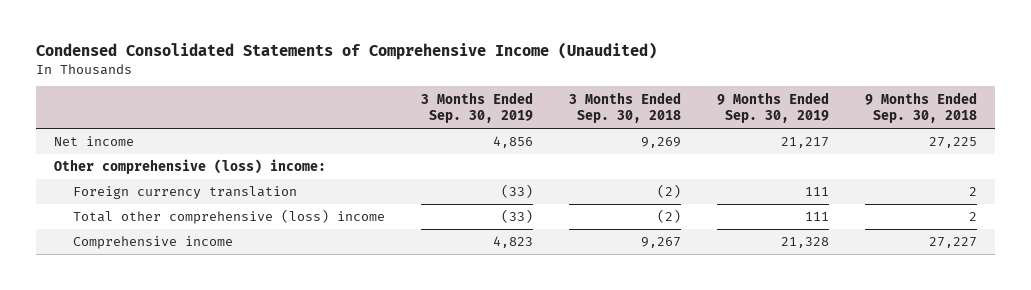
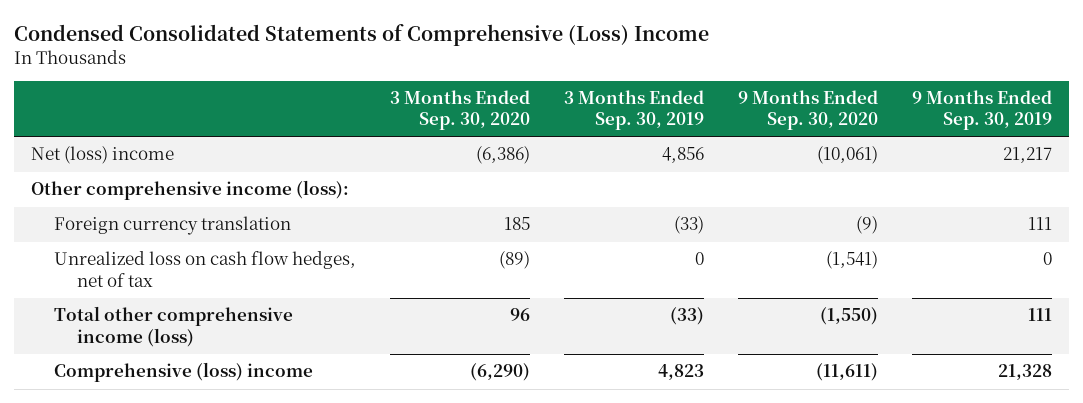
- Condensed Consolidated Statements of Comprehensive Income (Unaudited)
+ Condensed Consolidated Statements of Comprehensive (Loss) Income
- | 3 Months Ended Sep. 30, 2019 | 3 Months Ended Sep. 30, 2018 | 9 Months Ended Sep. 30, 2019 | 9 Months Ended Sep. 30, 2018
+ | 3 Months Ended Sep. 30, 2020 | 3 Months Ended Sep. 30, 2019 | 9 Months Ended Sep. 30, 2020 | 9 Months Ended Sep. 30, 2019
- Net income | 4,856 | 9,269 | 21,217 | 27,225
- Other comprehensive (loss) income:
+ Net (loss) income | (6,386) | 4,856 | (10,061) | 21,217
+ Other comprehensive income (loss):
- Total other comprehensive (loss) income | (33) | (2) | 111 | 2
- Comprehensive income | 4,823 | 9,267 | 21,328 | 27,227
+ Unrealized loss on cash flow hedges, net of tax | (89) | 0 | (1,541) | 0
+ Total other comprehensive income (loss) | 96 | (33) | (1,550) | 111
+ Comprehensive (loss) income | (6,290) | 4,823 | (11,611) | 21,328

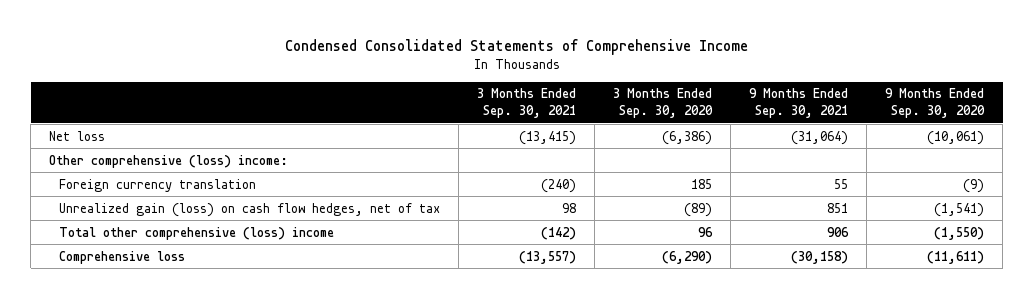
- Condensed Consolidated Statements of Comprehensive (Loss) Income
+ Condensed Consolidated Statements of Comprehensive Income
- | 3 Months Ended Sep. 30, 2020 | 3 Months Ended Sep. 30, 2019 | 9 Months Ended Sep. 30, 2020 | 9 Months Ended Sep. 30, 2019
+ | 3 Months Ended Sep. 30, 2021 | 3 Months Ended Sep. 30, 2020 | 9 Months Ended Sep. 30, 2021 | 9 Months Ended Sep. 30, 2020
- Net (loss) income | (6,386) | 4,856 | (10,061) | 21,217
- Other comprehensive income (loss):
+ Net loss | (13,415) | (6,386) | (31,064) | (10,061)
+ Other comprehensive (loss) income:
- Unrealized loss on cash flow hedges, net of tax | (89) | 0 | (1,541) | 0
- Total other comprehensive income (loss) | 96 | (33) | (1,550) | 111
- Comprehensive (loss) income | (6,290) | 4,823 | (11,611) | 21,328
+ Unrealized gain (loss) on cash flow hedges, net of tax | 98 | (89) | 851 | (1,541)
+ Total other comprehensive (loss) income | (142) | 96 | 906 | (1,550)
+ Comprehensive loss | (13,557) | (6,290) | (30,158) | (11,611)

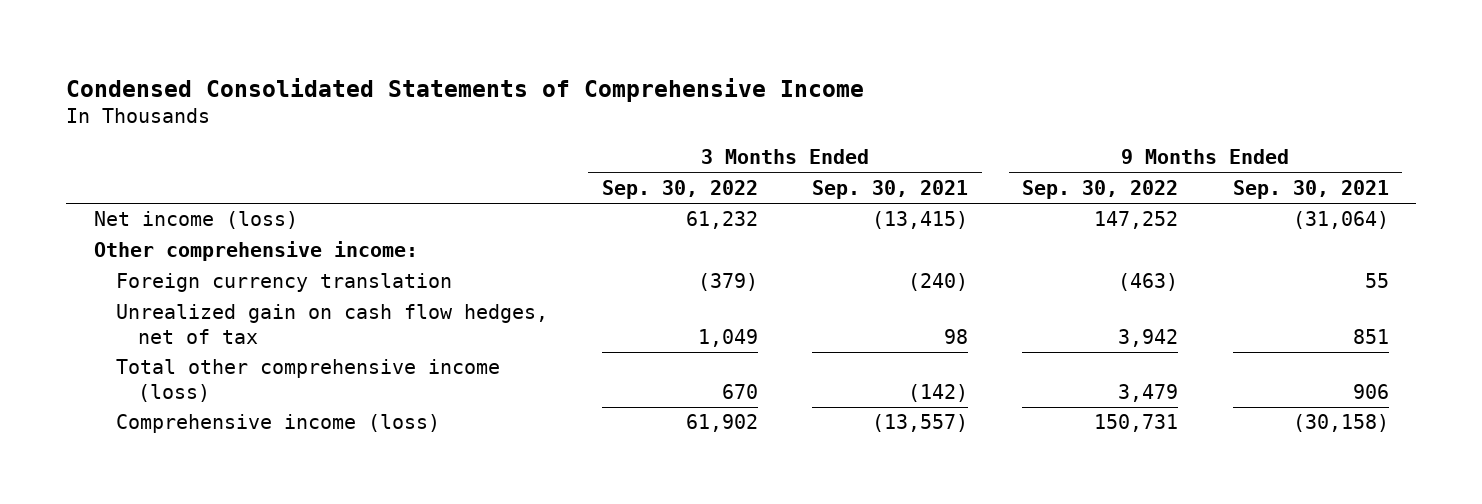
- | 3 Months Ended Sep. 30, 2021 | 3 Months Ended Sep. 30, 2020 | 9 Months Ended Sep. 30, 2021 | 9 Months Ended Sep. 30, 2020
+ | 3 Months Ended Sep. 30, 2022 | 3 Months Ended Sep. 30, 2021 | 9 Months Ended Sep. 30, 2022 | 9 Months Ended Sep. 30, 2021
- Net loss | (13,415) | (6,386) | (31,064) | (10,061)
- Other comprehensive (loss) income:
+ Net income (loss) | 61,232 | (13,415) | 147,252 | (31,064)
+ Other comprehensive income:
- Unrealized gain (loss) on cash flow hedges, net of tax | 98 | (89) | 851 | (1,541)
- Total other comprehensive (loss) income | (142) | 96 | 906 | (1,550)
- Comprehensive loss | (13,557) | (6,290) | (30,158) | (11,611)
+ Unrealized gain on cash flow hedges, net of tax | 1,049 | 98 | 3,942 | 851
+ Total other comprehensive income (loss) | 670 | (142) | 3,479 | 906
+ Comprehensive income (loss) | 61,902 | (13,557) | 150,731 | (30,158)

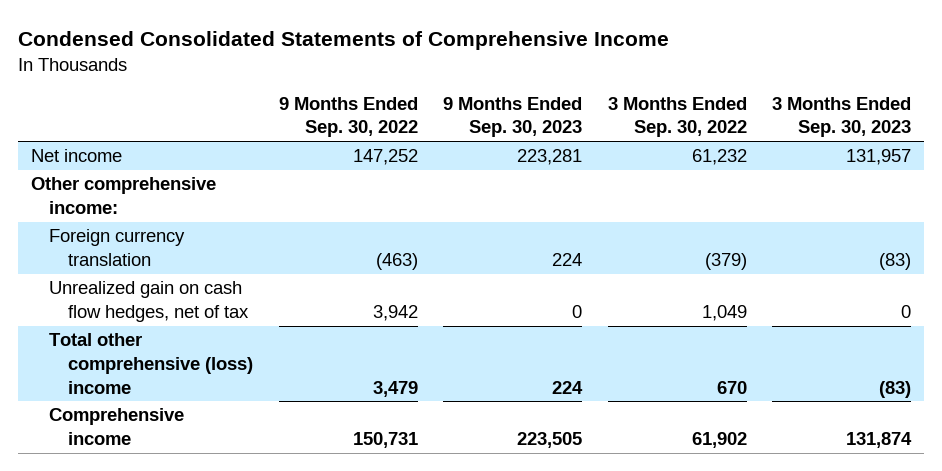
- | 3 Months Ended Sep. 30, 2022 | 3 Months Ended Sep. 30, 2021 | 9 Months Ended Sep. 30, 2022 | 9 Months Ended Sep. 30, 2021
+ | 9 Months Ended Sep. 30, 2022 | 9 Months Ended Sep. 30, 2023 | 3 Months Ended Sep. 30, 2022 | 3 Months Ended Sep. 30, 2023
- Net income (loss) | 61,232 | (13,415) | 147,252 | (31,064)
+ Net income | 147,252 | 223,281 | 61,232 | 131,957
- Total other comprehensive income (loss) | 670 | (142) | 3,479 | 906
- Comprehensive income (loss) | 61,902 | (13,557) | 150,731 | (30,158)
+ Total other comprehensive (loss) income | 3,479 | 224 | 670 | (83)
+ Comprehensive income | 150,731 | 223,505 | 61,902 | 131,874

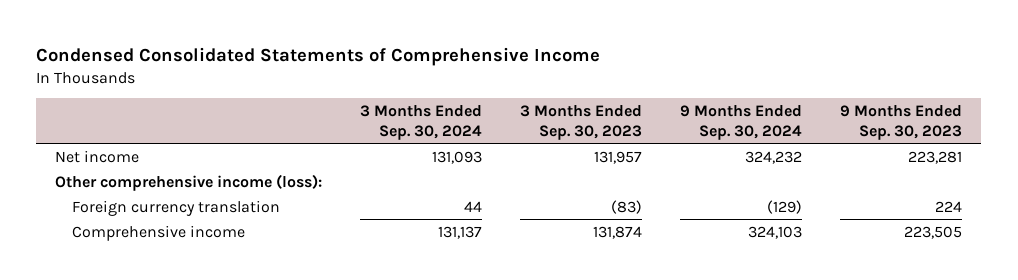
- | 9 Months Ended Sep. 30, 2022 | 9 Months Ended Sep. 30, 2023 | 3 Months Ended Sep. 30, 2022 | 3 Months Ended Sep. 30, 2023
+ | 3 Months Ended Sep. 30, 2024 | 3 Months Ended Sep. 30, 2023 | 9 Months Ended Sep. 30, 2024 | 9 Months Ended Sep. 30, 2023
- Other comprehensive income:
+ Other comprehensive income (loss):
- Unrealized gain on cash flow hedges, net of tax | 3,942 | 0 | 1,049 | 0
- Total other comprehensive (loss) income | 3,479 | 224 | 670 | (83)

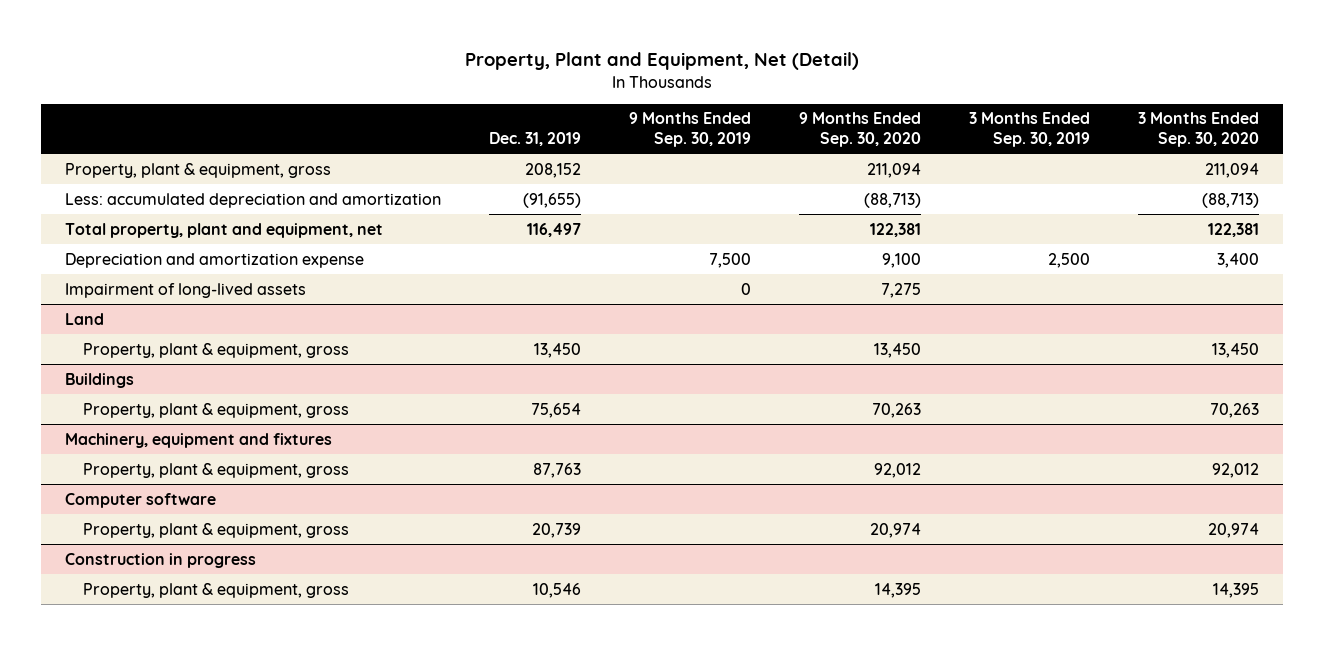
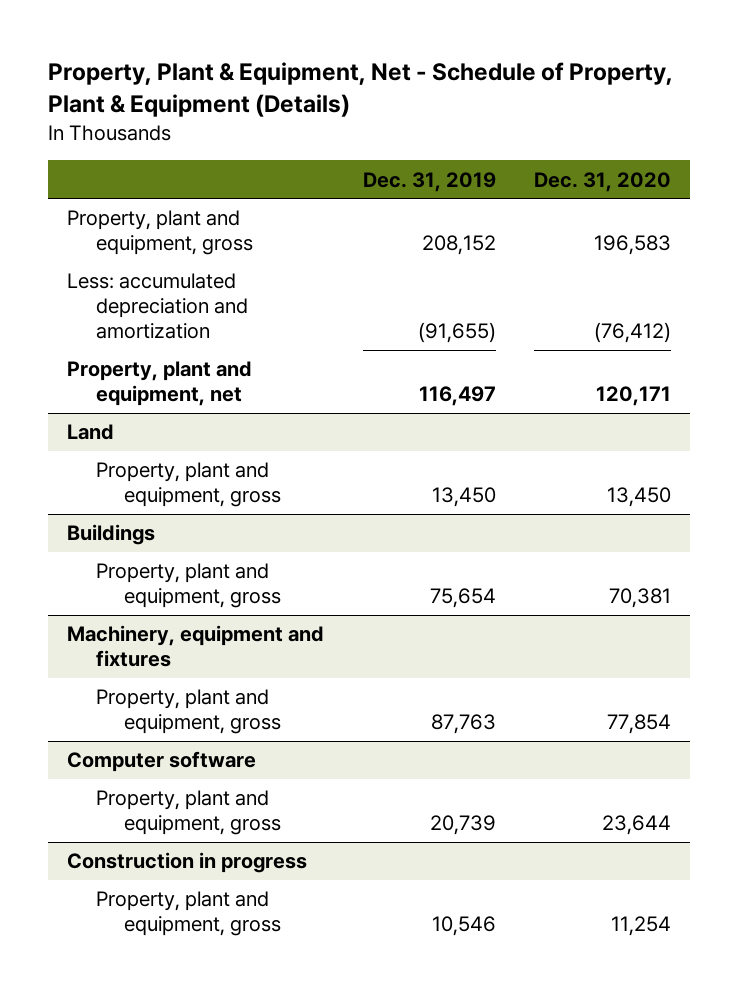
- Property, Plant and Equipment, Net (Detail)
+ Property, Plant & Equipment, Net - Schedule of Property, Plant & Equipment (Details)
- | Dec. 31, 2019 | 9 Months Ended Sep. 30, 2019 | 9 Months Ended Sep. 30, 2020 | 3 Months Ended Sep. 30, 2019 | 3 Months Ended Sep. 30, 2020
+ | Dec. 31, 2019 | Dec. 31, 2020
- Property, plant & equipment, gross | 208,152 | | 211,094 | | 211,094
+ Property, plant and equipment, gross | 208,152 | 196,583
- Total property, plant and equipment, net | 116,497 | | 122,381 | | 122,381
- Depreciation and amortization expense | | 7,500 | 9,100 | 2,500 | 3,400
- Impairment of long-lived assets | | 0 | 7,275 | |
+ Property, plant and equipment, net | 116,497 | 120,171
@ Land
- Property, plant & equipment, gross | 13,450 | | 13,450 | | 13,450
+ Property, plant and equipment, gross | 13,450 | 13,450
@ Buildings
- Property, plant & equipment, gross | 75,654 | | 70,263 | | 70,263
+ Property, plant and equipment, gross | 75,654 | 70,381
@ Machinery, equipment and fixtures
- Property, plant & equipment, gross | 87,763 | | 92,012 | | 92,012
+ Property, plant and equipment, gross | 87,763 | 77,854
@ Computer software
- Property, plant & equipment, gross | 20,739 | | 20,974 | | 20,974
+ Property, plant and equipment, gross | 20,739 | 23,644
@ Construction in progress
- Property, plant & equipment, gross | 10,546 | | 14,395 | | 14,395
+ Property, plant and equipment, gross | 10,546 | 11,254

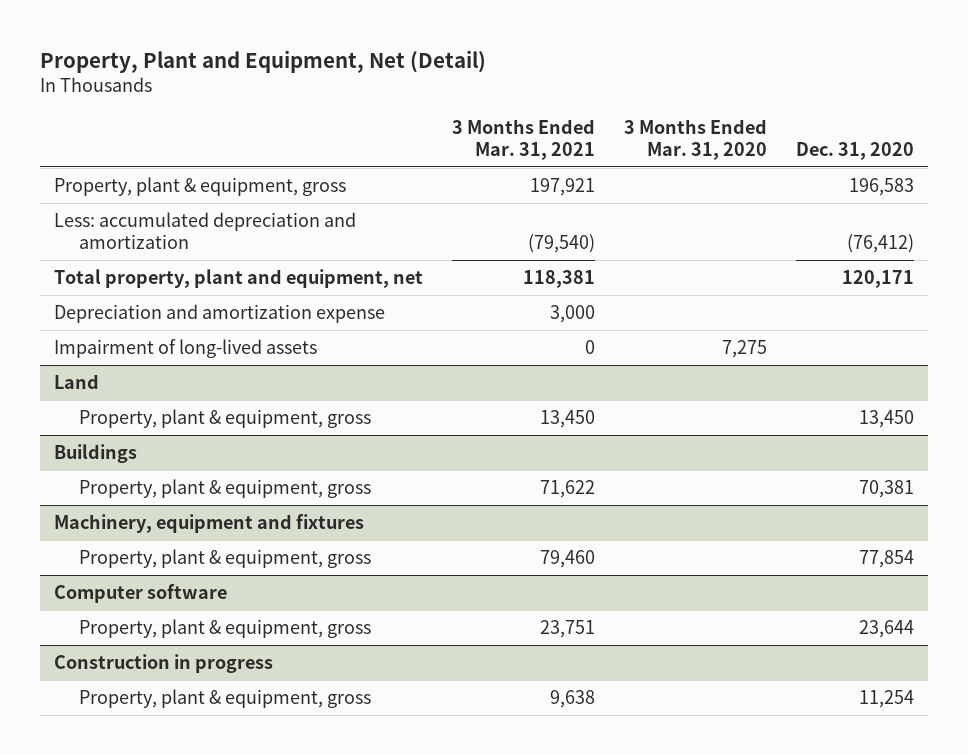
- Property, Plant & Equipment, Net - Schedule of Property, Plant & Equipment (Details)
+ Property, Plant and Equipment, Net (Detail)
- | Dec. 31, 2019 | Dec. 31, 2020
+ | 3 Months Ended Mar. 31, 2021 | 3 Months Ended Mar. 31, 2020 | Dec. 31, 2020
- Property, plant and equipment, gross | 208,152 | 196,583
+ Property, plant & equipment, gross | 197,921 | | 196,583
- Property, plant and equipment, net | 116,497 | 120,171
+ Total property, plant and equipment, net | 118,381 | | 120,171
+ Depreciation and amortization expense | 3,000 | |
+ Impairment of long-lived assets | 0 | 7,275 |
@ Land
- Property, plant and equipment, gross | 13,450 | 13,450
+ Property, plant & equipment, gross | 13,450 | | 13,450
@ Buildings
- Property, plant and equipment, gross | 75,654 | 70,381
+ Property, plant & equipment, gross | 71,622 | | 70,381
@ Machinery, equipment and fixtures
- Property, plant and equipment, gross | 87,763 | 77,854
+ Property, plant & equipment, gross | 79,460 | | 77,854
@ Computer software
- Property, plant and equipment, gross | 20,739 | 23,644
+ Property, plant & equipment, gross | 23,751 | | 23,644
@ Construction in progress
- Property, plant and equipment, gross | 10,546 | 11,254
+ Property, plant & equipment, gross | 9,638 | | 11,254

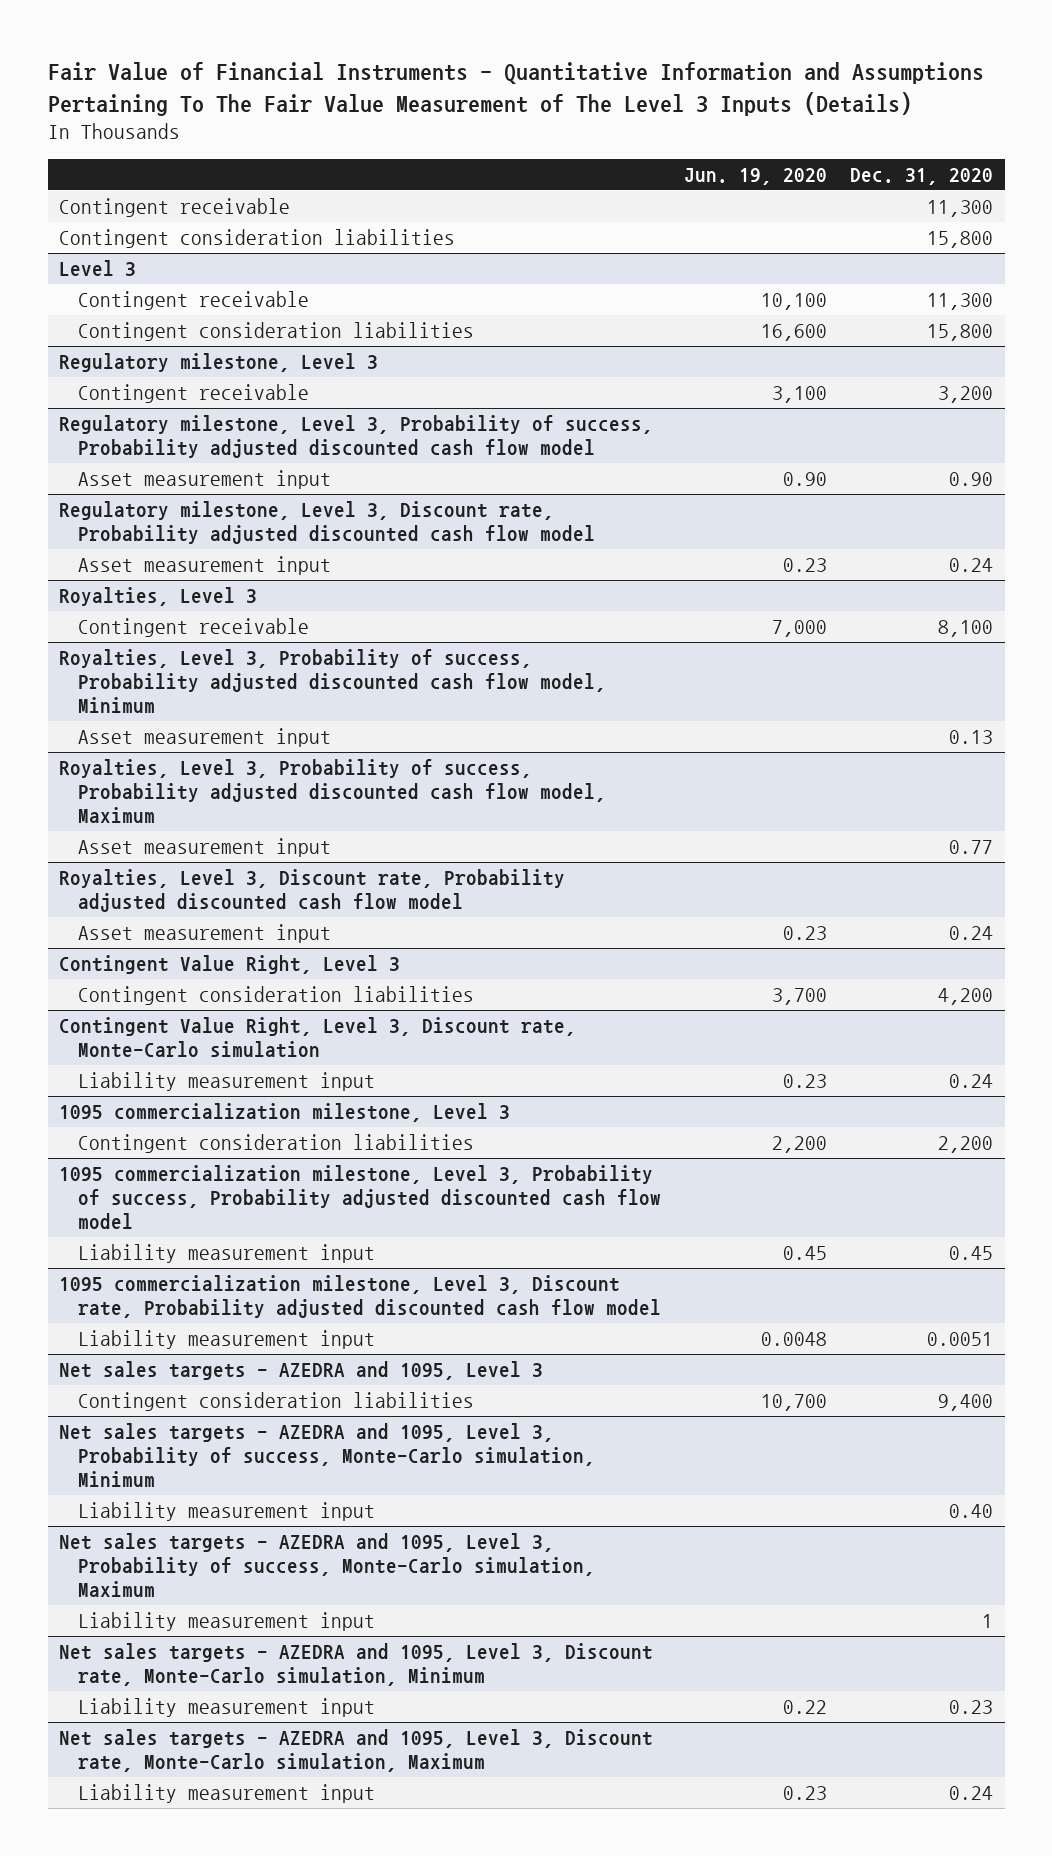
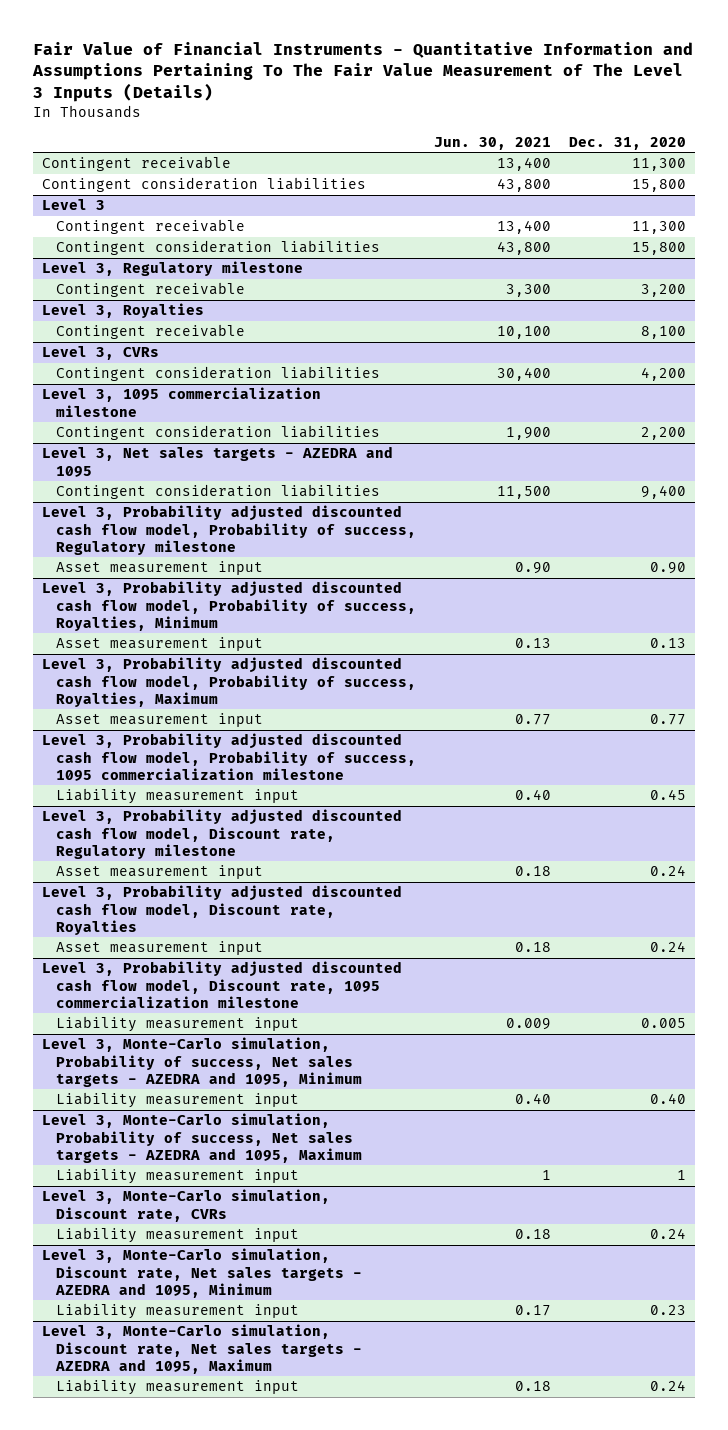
- | Jun. 19, 2020 | Dec. 31, 2020
+ | Jun. 30, 2021 | Dec. 31, 2020
- Regulatory milestone, Level 3
+ Level 3, Regulatory milestone
- Regulatory milestone, Level 3, Probability of success, Probability adjusted discounted cash flow model
- Asset measurement input | 0.90 | 0.90
- Regulatory milestone, Level 3, Discount rate, Probability adjusted discounted cash flow model
- Asset measurement input | 0.23 | 0.24
- Royalties, Level 3
+ Level 3, Royalties
- Royalties, Level 3, Probability of success, Probability adjusted discounted cash flow model, Minimum
- Asset measurement input | | 0.13
- Royalties, Level 3, Probability of success, Probability adjusted discounted cash flow model, Maximum
- Asset measurement input | | 0.77
- Royalties, Level 3, Discount rate, Probability adjusted discounted cash flow model
- Asset measurement input | 0.23 | 0.24
- Contingent Value Right, Level 3
+ Level 3, CVRs
- Contingent Value Right, Level 3, Discount rate, Monte-Carlo simulation
- Liability measurement input | 0.23 | 0.24
- 1095 commercialization milestone, Level 3
+ Level 3, 1095 commercialization milestone
- 1095 commercialization milestone, Level 3, Probability of success, Probability adjusted discounted cash flow model
- Liability measurement input | 0.45 | 0.45
- 1095 commercialization milestone, Level 3, Discount rate, Probability adjusted discounted cash flow model
- Liability measurement input | 0.0048 | 0.0051
- Net sales targets - AZEDRA and 1095, Level 3
+ Level 3, Net sales targets - AZEDRA and 1095
- Net sales targets - AZEDRA and 1095, Level 3, Probability of success, Monte-Carlo simulation, Minimum
+ Level 3, Probability adjusted discounted cash flow model, Probability of success, Regulatory milestone
+ Asset measurement input | 0.90 | 0.90
+ Level 3, Probability adjusted discounted cash flow model, Probability of success, Royalties, Minimum
+ Asset measurement input | 0.13 | 0.13
+ Level 3, Probability adjusted discounted cash flow model, Probability of success, Royalties, Maximum
+ Asset measurement input | 0.77 | 0.77
+ Level 3, Probability adjusted discounted cash flow model, Probability of success, 1095 commercialization milestone
+ Liability measurement input | 0.40 | 0.45
+ Level 3, Probability adjusted discounted cash flow model, Discount rate, Regulatory milestone
+ Asset measurement input | 0.18 | 0.24
+ Level 3, Probability adjusted discounted cash flow model, Discount rate, Royalties
+ Asset measurement input | 0.18 | 0.24
+ Level 3, Probability adjusted discounted cash flow model, Discount rate, 1095 commercialization milestone
+ Liability measurement input | 0.009 | 0.005
+ Level 3, Monte-Carlo simulation, Probability of success, Net sales targets - AZEDRA and 1095, Minimum
- Net sales targets - AZEDRA and 1095, Level 3, Probability of success, Monte-Carlo simulation, Maximum
+ Level 3, Monte-Carlo simulation, Probability of success, Net sales targets - AZEDRA and 1095, Maximum
- Net sales targets - AZEDRA and 1095, Level 3, Discount rate, Monte-Carlo simulation, Minimum
+ Level 3, Monte-Carlo simulation, Discount rate, CVRs
+ Liability measurement input | 0.18 | 0.24
+ Level 3, Monte-Carlo simulation, Discount rate, Net sales targets - AZEDRA and 1095, Minimum
- Net sales targets - AZEDRA and 1095, Level 3, Discount rate, Monte-Carlo simulation, Maximum
+ Level 3, Monte-Carlo simulation, Discount rate, Net sales targets - AZEDRA and 1095, Maximum

